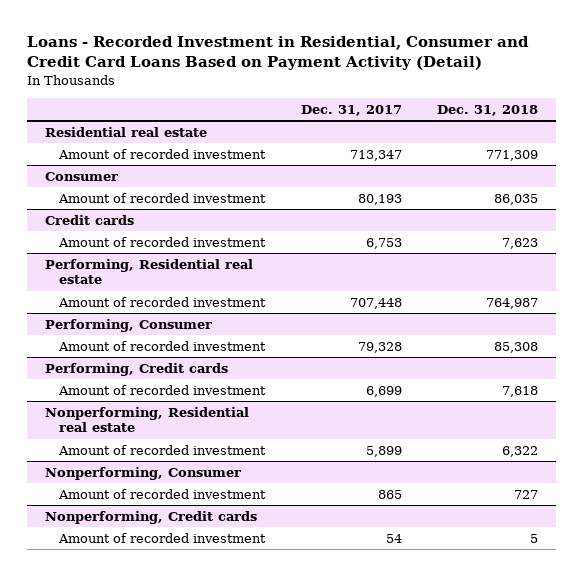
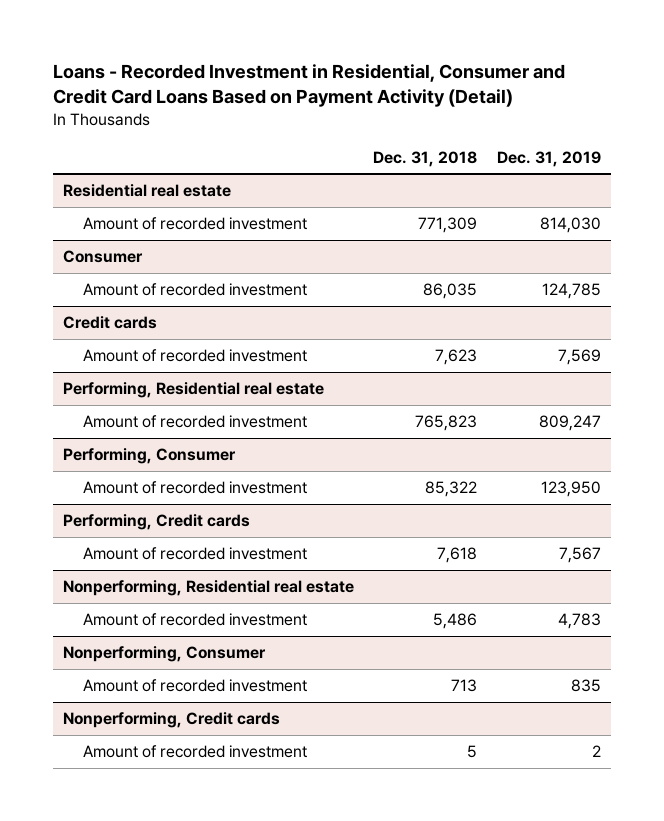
- | Dec. 31, 2017 | Dec. 31, 2018
+ | Dec. 31, 2018 | Dec. 31, 2019
@ Performing, Residential real estate
- Amount of recorded investment | 707,448 | 764,987
+ Amount of recorded investment | 765,823 | 809,247
@ Performing, Consumer
- Amount of recorded investment | 79,328 | 85,308
+ Amount of recorded investment | 85,322 | 123,950
@ Nonperforming, Residential real estate
- Amount of recorded investment | 5,899 | 6,322
+ Amount of recorded investment | 5,486 | 4,783
@ Nonperforming, Consumer
- Amount of recorded investment | 865 | 727
+ Amount of recorded investment | 713 | 835

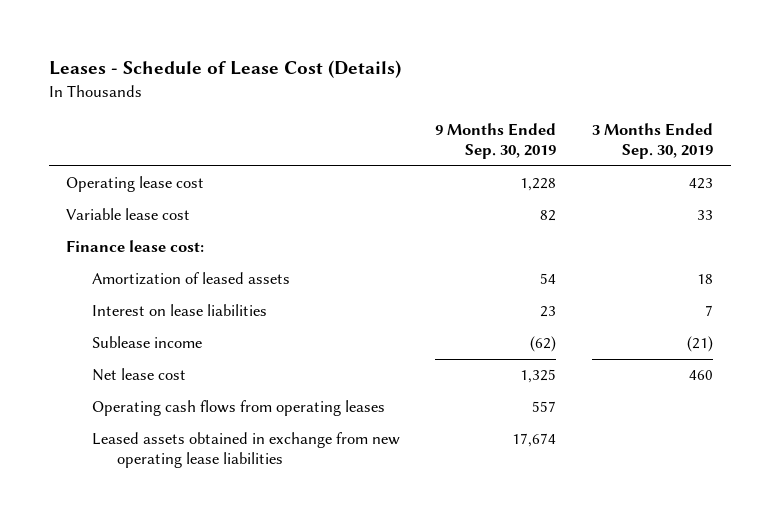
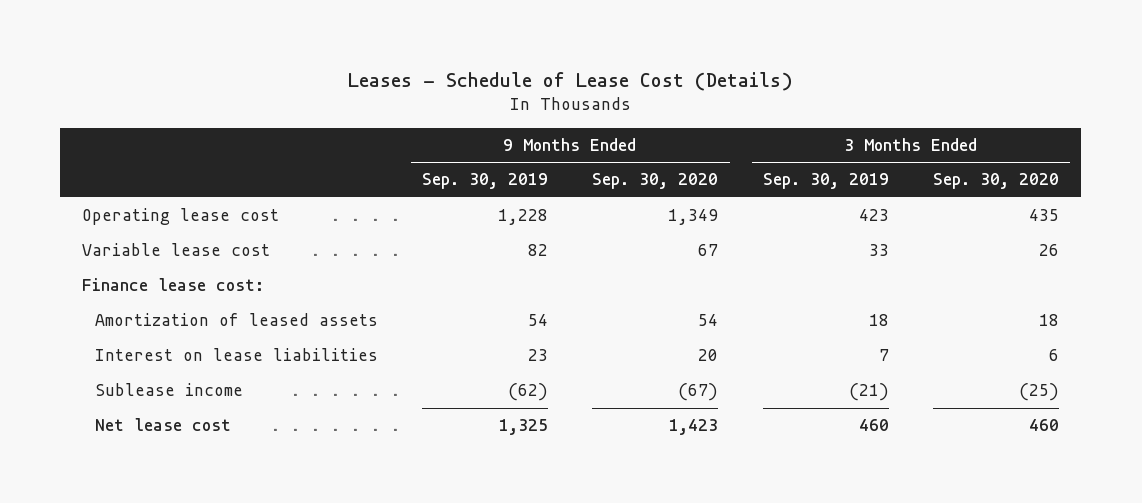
- | 9 Months Ended Sep. 30, 2019 | 3 Months Ended Sep. 30, 2019
+ | 9 Months Ended Sep. 30, 2019 | 9 Months Ended Sep. 30, 2020 | 3 Months Ended Sep. 30, 2019 | 3 Months Ended Sep. 30, 2020
- Operating cash flows from operating leases | 557 |
- Leased assets obtained in exchange from new operating lease liabilities | 17,674 |

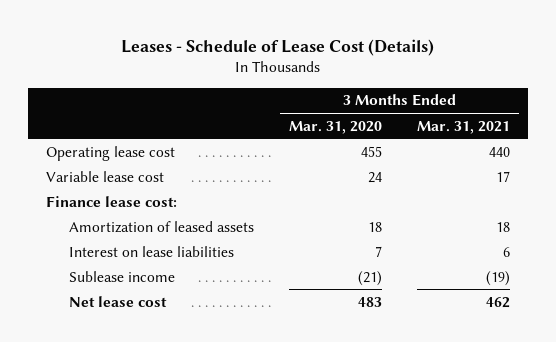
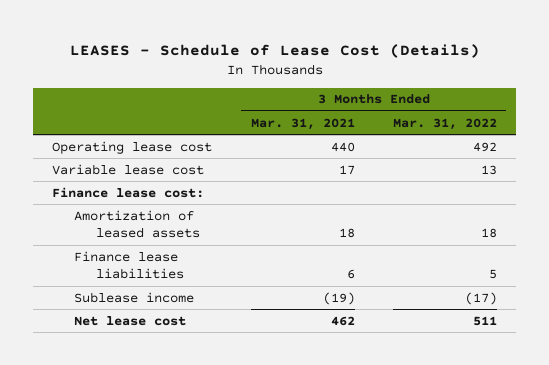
- Leases - Schedule of Lease Cost (Details)
+ LEASES - Schedule of Lease Cost (Details)
- | 3 Months Ended Mar. 31, 2020 | 3 Months Ended Mar. 31, 2021
+ | 3 Months Ended Mar. 31, 2021 | 3 Months Ended Mar. 31, 2022
- Interest on lease liabilities | 7 | 6
+ Finance lease liabilities | 6 | 5

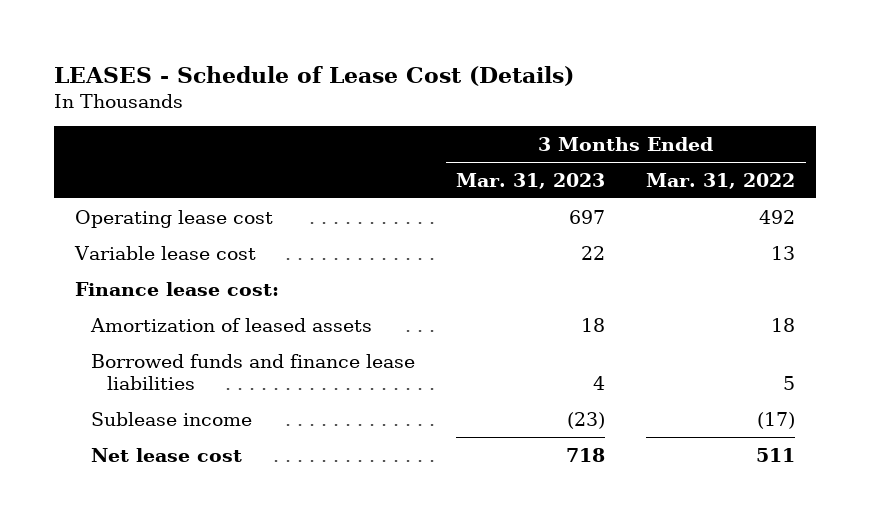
- | 3 Months Ended Mar. 31, 2021 | 3 Months Ended Mar. 31, 2022
+ | 3 Months Ended Mar. 31, 2023 | 3 Months Ended Mar. 31, 2022
- Finance lease liabilities | 6 | 5
+ Borrowed funds and finance lease liabilities | 4 | 5

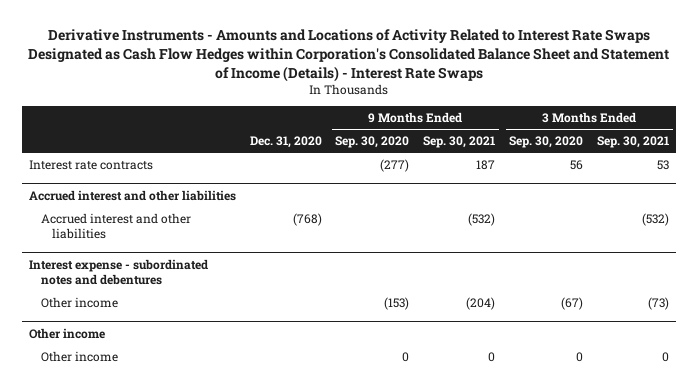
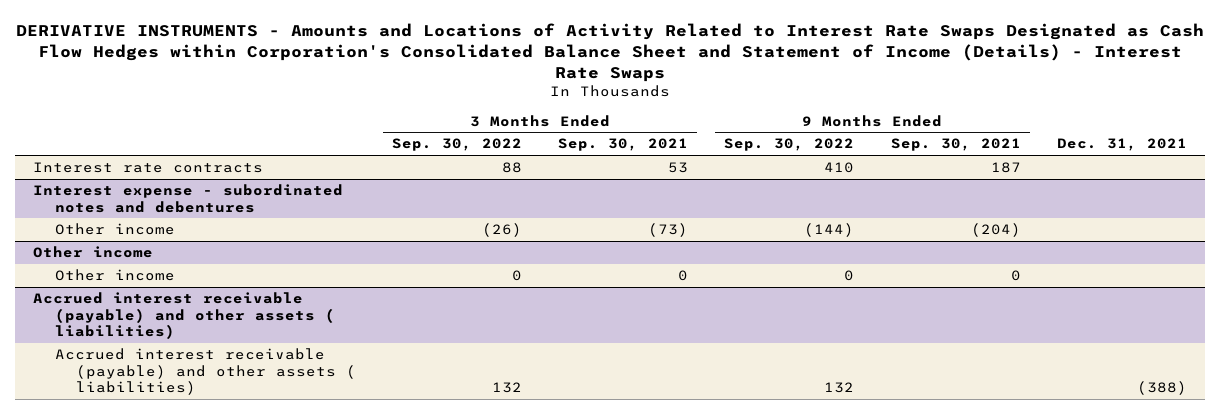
- Derivative Instruments - Amounts and Locations of Activity Related to Interest Rate Swaps Designated as Cash Flow Hedges within Corporation's Consolidated Balance Sheet and Statement of Income (Details) - Interest Rate Swaps
+ DERIVATIVE INSTRUMENTS - Amounts and Locations of Activity Related to Interest Rate Swaps Designated as Cash Flow Hedges within Corporation's Consolidated Balance Sheet and Statement of Income (Details) - Interest Rate Swaps
- | Dec. 31, 2020 | 9 Months Ended Sep. 30, 2020 | 9 Months Ended Sep. 30, 2021 | 3 Months Ended Sep. 30, 2020 | 3 Months Ended Sep. 30, 2021
+ | 3 Months Ended Sep. 30, 2022 | 3 Months Ended Sep. 30, 2021 | 9 Months Ended Sep. 30, 2022 | 9 Months Ended Sep. 30, 2021 | Dec. 31, 2021
- Accrued interest and other liabilities
- Accrued interest and other liabilities | (768) | | (532) | | (532)
+ Accrued interest receivable (payable) and other assets ( liabilities)
+ Accrued interest receivable (payable) and other assets ( liabilities) | 132 | | 132 | | (388)

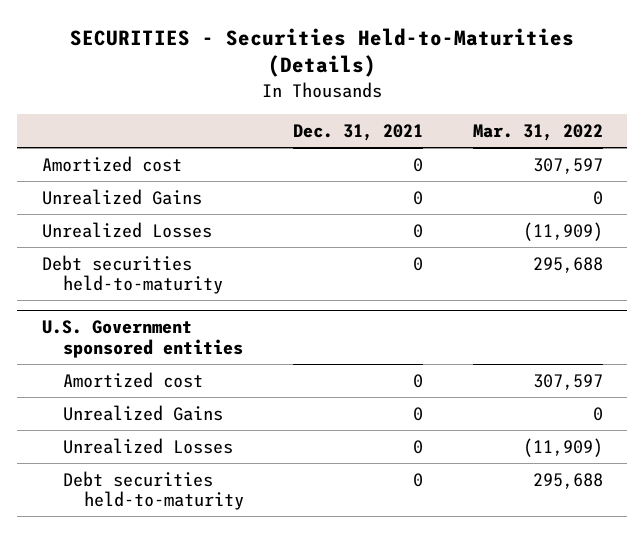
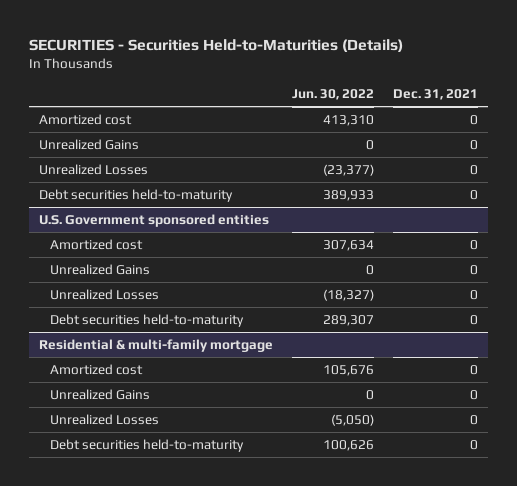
- | Dec. 31, 2021 | Mar. 31, 2022
+ | Jun. 30, 2022 | Dec. 31, 2021
+ Residential & multi-family mortgage
+ Amortized cost | 105,676 | 0
+ Unrealized Gains | 0 | 0
+ Unrealized Losses | (5,050) | 0
+ Debt securities held-to-maturity | 100,626 | 0

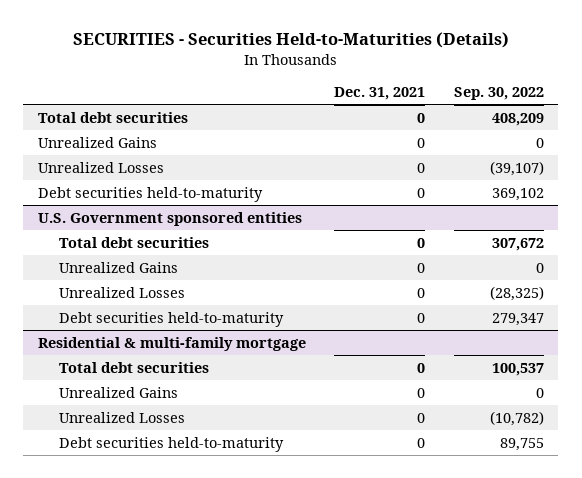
- | Jun. 30, 2022 | Dec. 31, 2021
+ | Dec. 31, 2021 | Sep. 30, 2022
- Amortized cost | 413,310 | 0
+ Total debt securities | 0 | 408,209
@ U.S. Government sponsored entities
- Amortized cost | 307,634 | 0
+ Total debt securities | 0 | 307,672
@ Residential & multi-family mortgage
- Amortized cost | 105,676 | 0
+ Total debt securities | 0 | 100,537

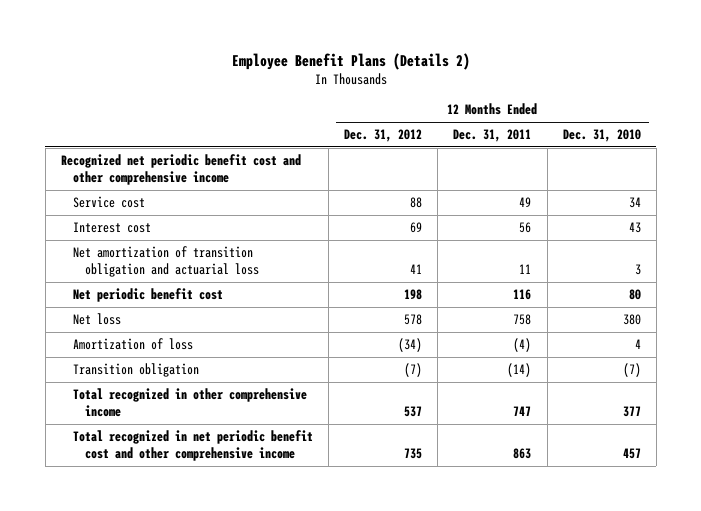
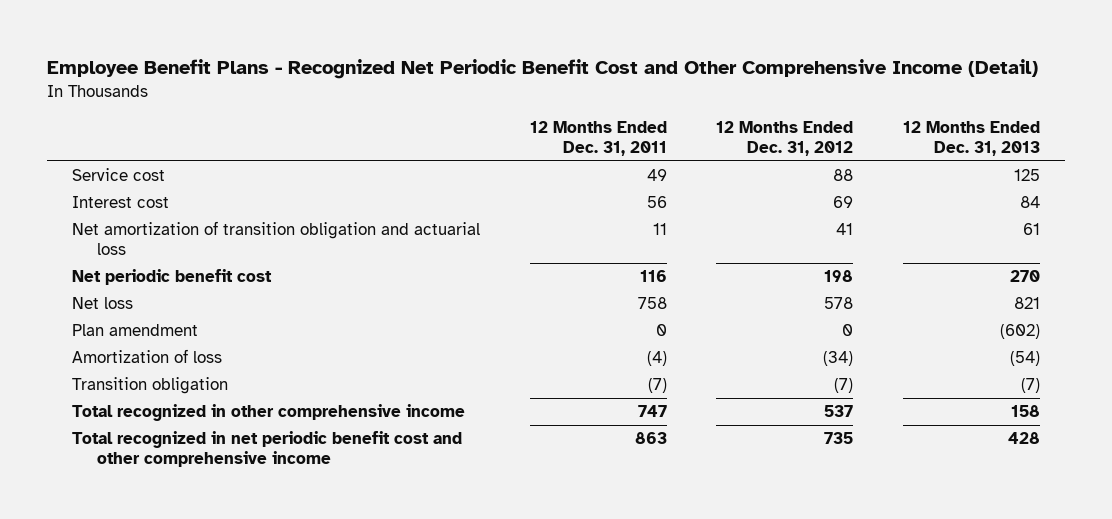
- Employee Benefit Plans (Details 2)
+ Employee Benefit Plans - Recognized Net Periodic Benefit Cost and Other Comprehensive Income (Detail)
- | 12 Months Ended Dec. 31, 2012 | 12 Months Ended Dec. 31, 2011 | 12 Months Ended Dec. 31, 2010
+ | 12 Months Ended Dec. 31, 2011 | 12 Months Ended Dec. 31, 2012 | 12 Months Ended Dec. 31, 2013
- Recognized net periodic benefit cost and other comprehensive income
+ Plan amendment | 0 | 0 | (602)
- Transition obligation | (7) | (14) | (7)
+ Transition obligation | (7) | (7) | (7)

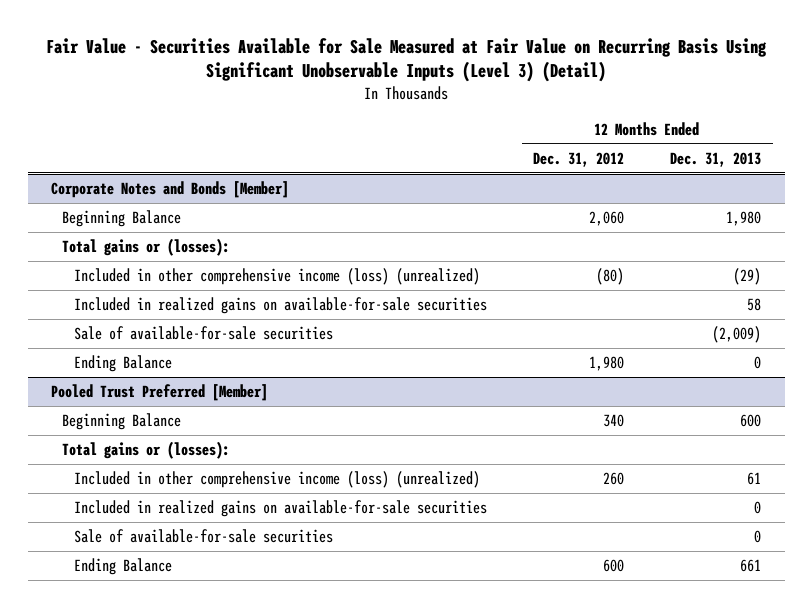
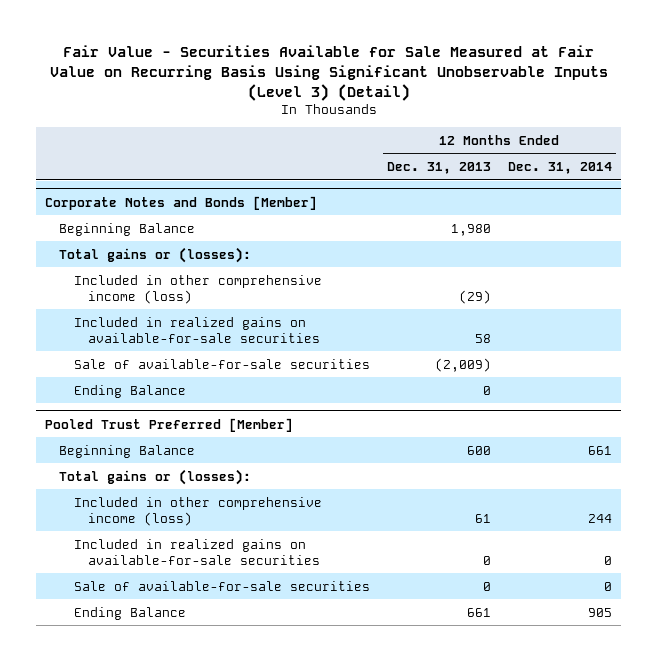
- | 12 Months Ended Dec. 31, 2012 | 12 Months Ended Dec. 31, 2013
+ | 12 Months Ended Dec. 31, 2013 | 12 Months Ended Dec. 31, 2014
@ Corporate Notes and Bonds [Member]
- Included in other comprehensive income (loss) (unrealized) | (80) | (29)
+ Included in other comprehensive income (loss) | (29) |
@ Pooled Trust Preferred [Member]
- Included in other comprehensive income (loss) (unrealized) | 260 | 61
+ Included in other comprehensive income (loss) | 61 | 244

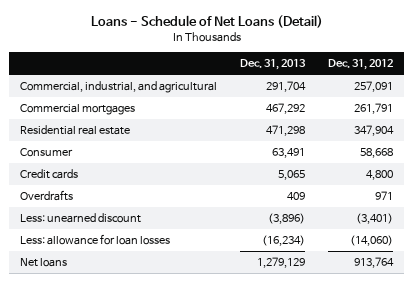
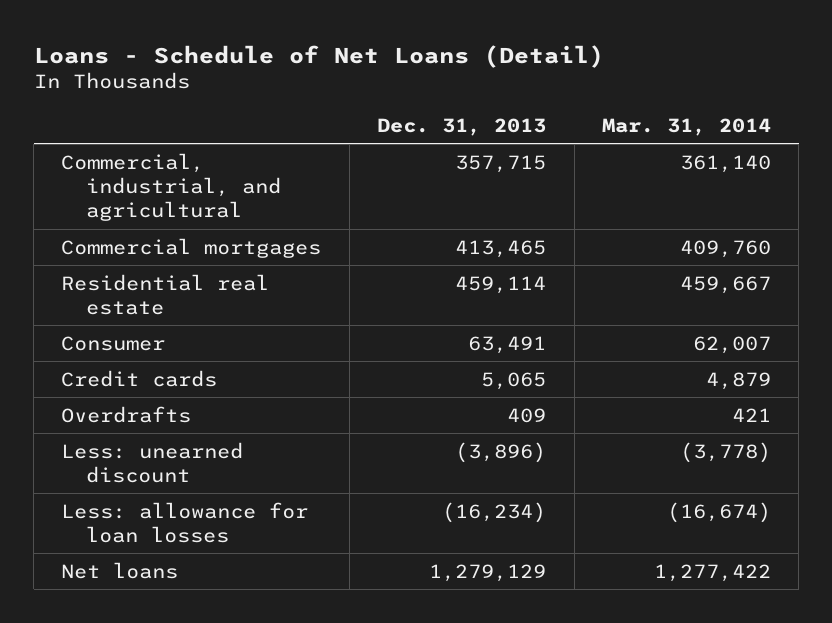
- | Dec. 31, 2013 | Dec. 31, 2012
+ | Dec. 31, 2013 | Mar. 31, 2014
- Commercial, industrial, and agricultural | 291,704 | 257,091
- Commercial mortgages | 467,292 | 261,791
- Residential real estate | 471,298 | 347,904
+ Commercial, industrial, and agricultural | 357,715 | 361,140
+ Commercial mortgages | 413,465 | 409,760
+ Residential real estate | 459,114 | 459,667

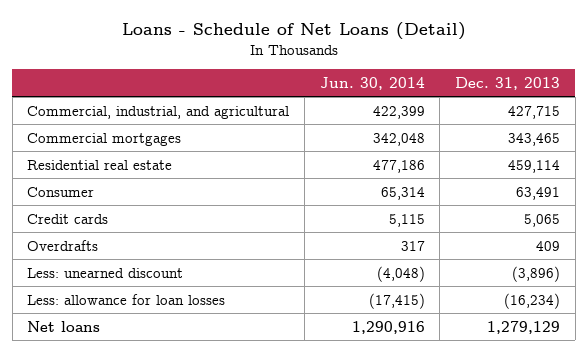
- | Dec. 31, 2013 | Mar. 31, 2014
+ | Jun. 30, 2014 | Dec. 31, 2013
- Commercial, industrial, and agricultural | 357,715 | 361,140
- Commercial mortgages | 413,465 | 409,760
+ Commercial, industrial, and agricultural | 422,399 | 427,715
+ Commercial mortgages | 342,048 | 343,465

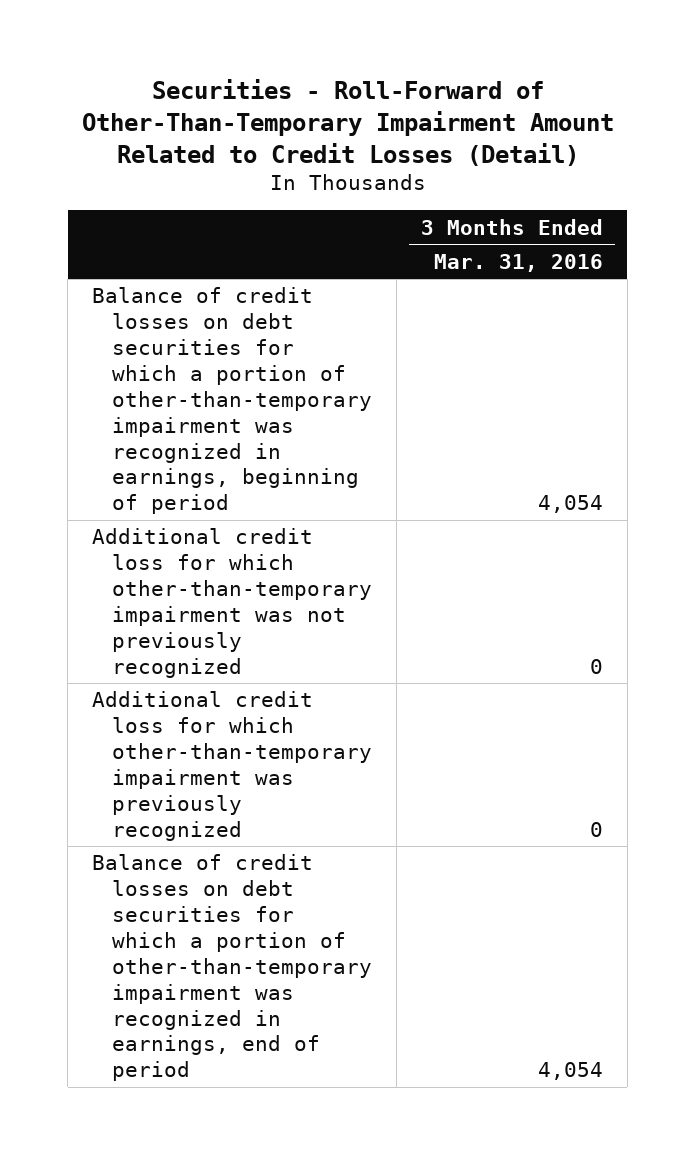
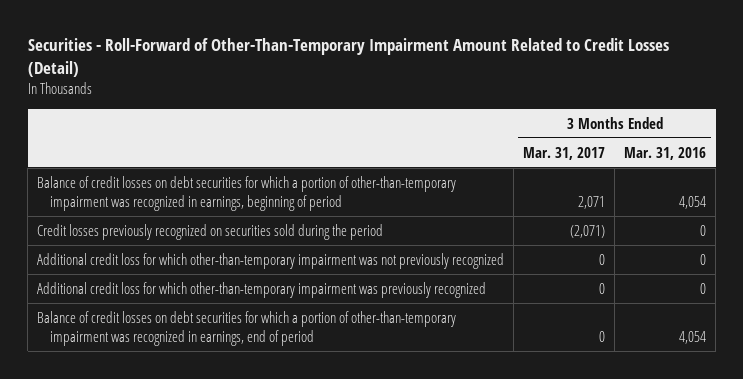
- | 3 Months Ended Mar. 31, 2016
+ | 3 Months Ended Mar. 31, 2017 | 3 Months Ended Mar. 31, 2016
+ Credit losses previously recognized on securities sold during the period | (2,071) | 0

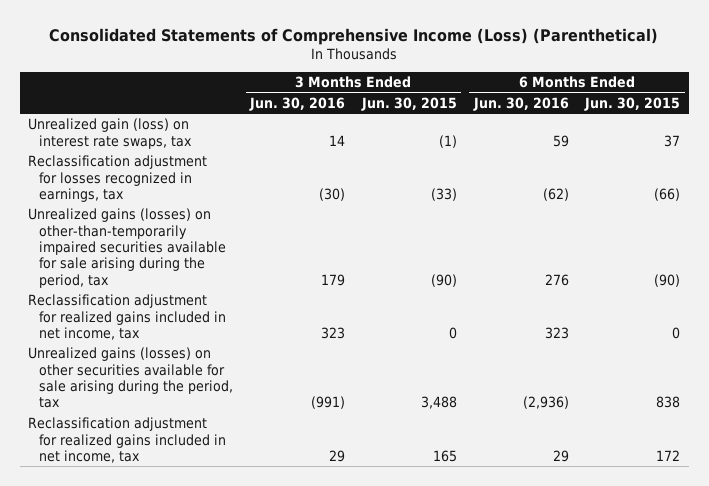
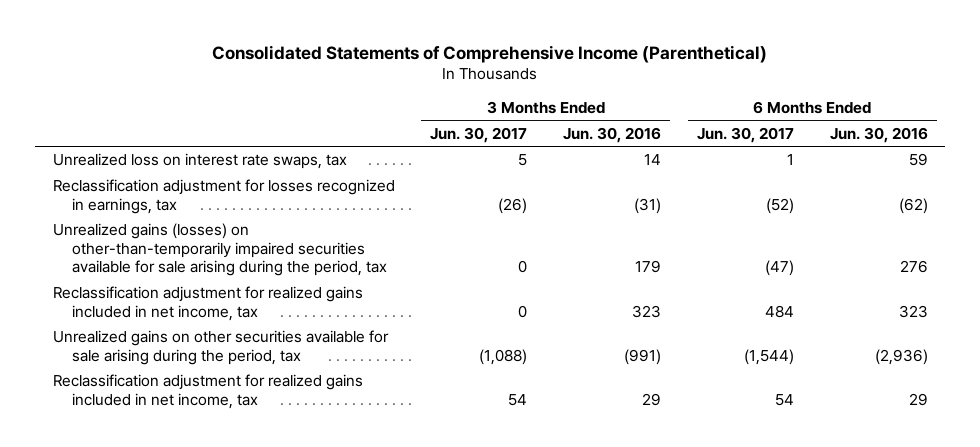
- Consolidated Statements of Comprehensive Income (Loss) (Parenthetical)
+ Consolidated Statements of Comprehensive Income (Parenthetical)
- | 3 Months Ended Jun. 30, 2016 | 3 Months Ended Jun. 30, 2015 | 6 Months Ended Jun. 30, 2016 | 6 Months Ended Jun. 30, 2015
+ | 3 Months Ended Jun. 30, 2017 | 3 Months Ended Jun. 30, 2016 | 6 Months Ended Jun. 30, 2017 | 6 Months Ended Jun. 30, 2016
- Unrealized gain (loss) on interest rate swaps, tax | 14 | (1) | 59 | 37
- Reclassification adjustment for losses recognized in earnings, tax | (30) | (33) | (62) | (66)
+ Unrealized loss on interest rate swaps, tax | 5 | 14 | 1 | 59
+ Reclassification adjustment for losses recognized in earnings, tax | (26) | (31) | (52) | (62)
- Unrealized gains (losses) on other securities available for sale arising during the period, tax | (991) | 3,488 | (2,936) | 838
+ Unrealized gains on other securities available for sale arising during the period, tax | (1,088) | (991) | (1,544) | (2,936)

